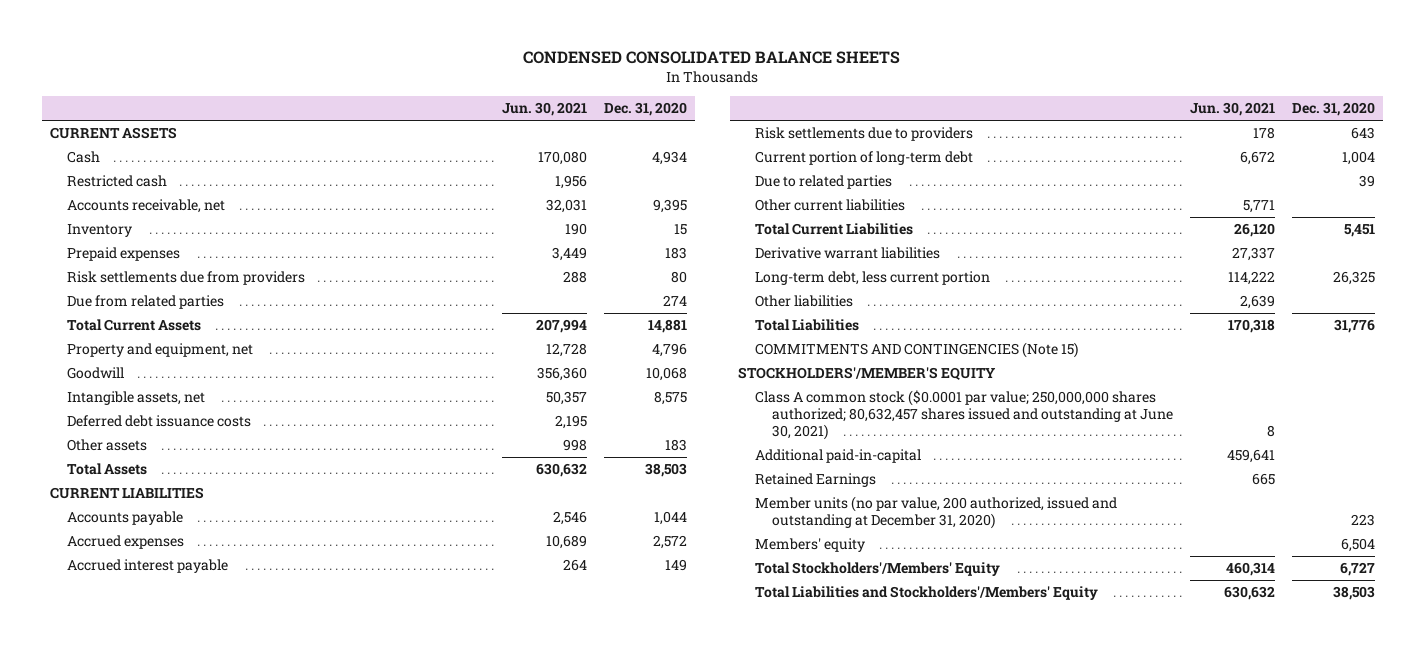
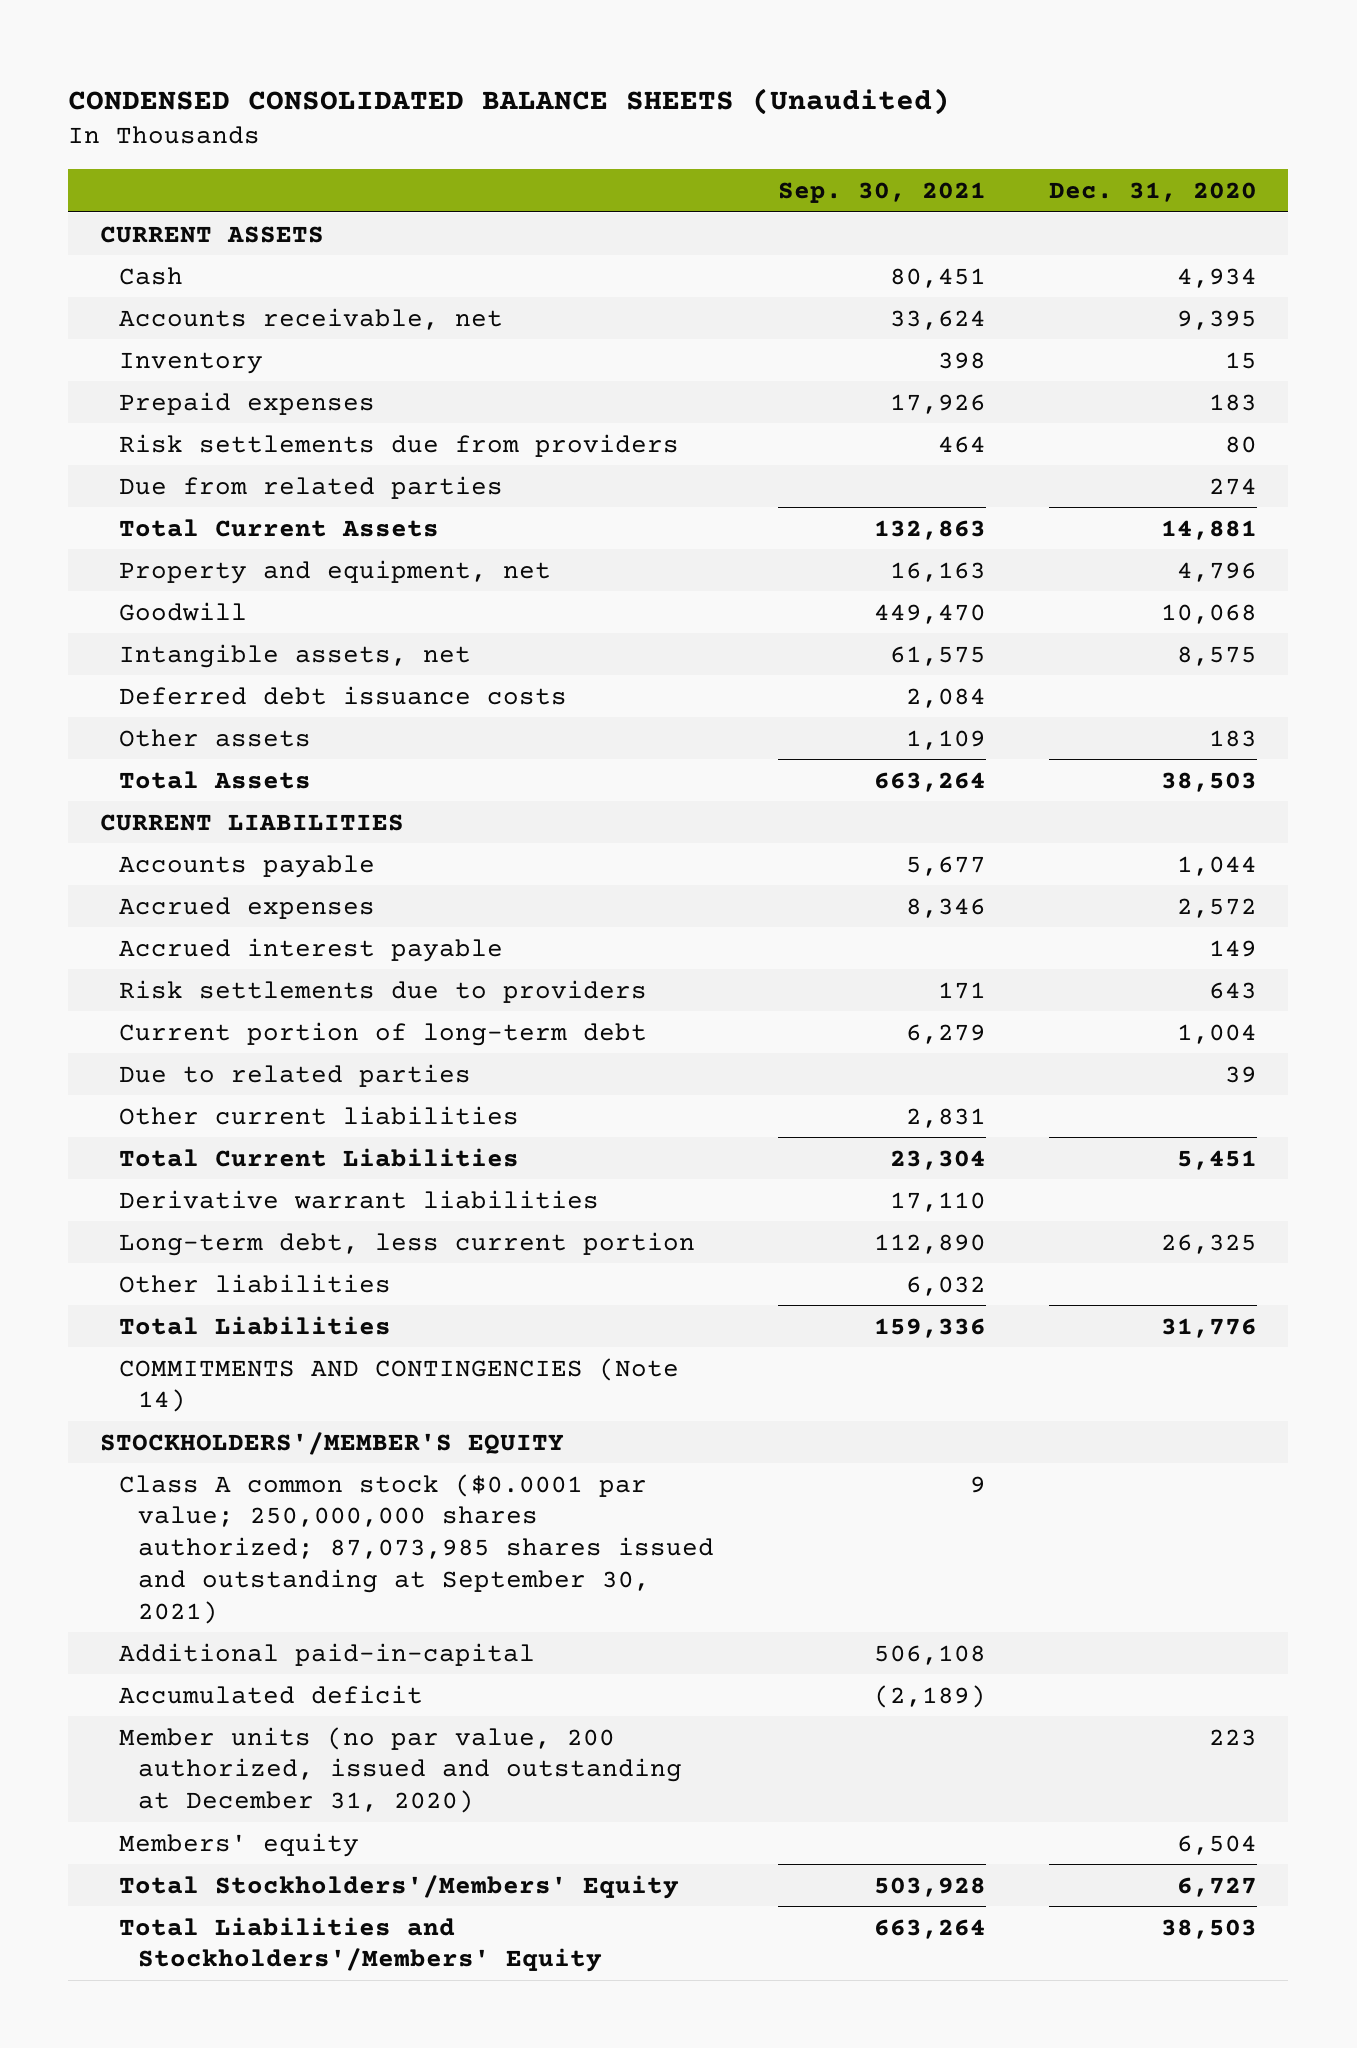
- CONDENSED CONSOLIDATED BALANCE SHEETS
+ CONDENSED CONSOLIDATED BALANCE SHEETS (Unaudited)
- | Jun. 30, 2021 | Dec. 31, 2020
+ | Sep. 30, 2021 | Dec. 31, 2020
- Restricted cash | 1,956 |
- COMMITMENTS AND CONTINGENCIES (Note 15)
+ COMMITMENTS AND CONTINGENCIES (Note 14)
- Class A common stock ($0.0001 par value; 250,000,000 shares authorized; 80,632,457 shares issued and outstanding at June 30, 2021) | 8 |
+ Class A common stock ($0.0001 par value; 250,000,000 shares authorized; 87,073,985 shares issued and outstanding at September 30, 2021) | 9 |
- Retained Earnings | 665 |
+ Accumulated deficit | (2,189) |

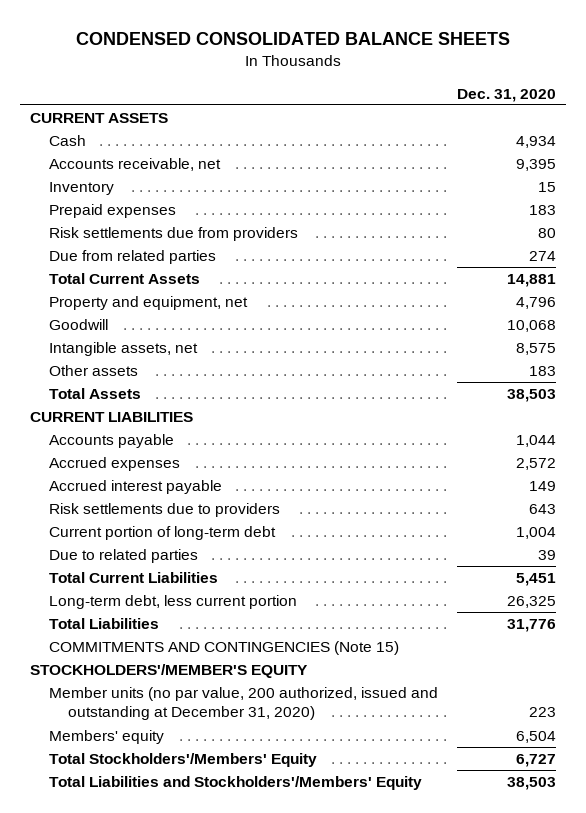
- CONDENSED CONSOLIDATED BALANCE SHEETS (Unaudited)
+ CONDENSED CONSOLIDATED BALANCE SHEETS
- | Sep. 30, 2021 | Dec. 31, 2020
+ | Dec. 31, 2020
- Deferred debt issuance costs | 2,084 |
- Other current liabilities | 2,831 |
- Derivative warrant liabilities | 17,110 |
- Other liabilities | 6,032 |
- COMMITMENTS AND CONTINGENCIES (Note 14)
+ COMMITMENTS AND CONTINGENCIES (Note 15)
- Class A common stock ($0.0001 par value; 250,000,000 shares authorized; 87,073,985 shares issued and outstanding at September 30, 2021) | 9 |
- Additional paid-in-capital | 506,108 |
- Accumulated deficit | (2,189) |

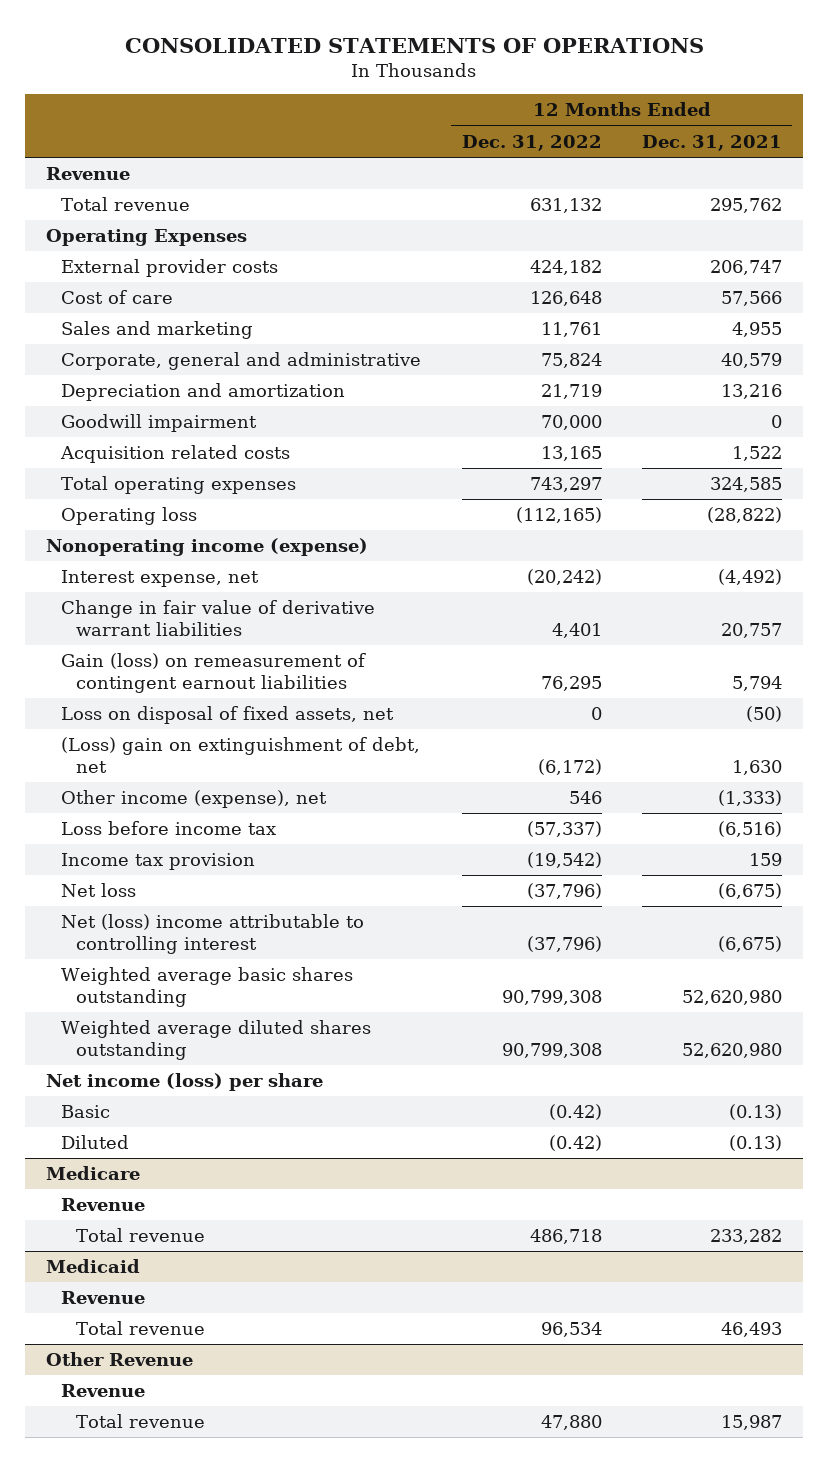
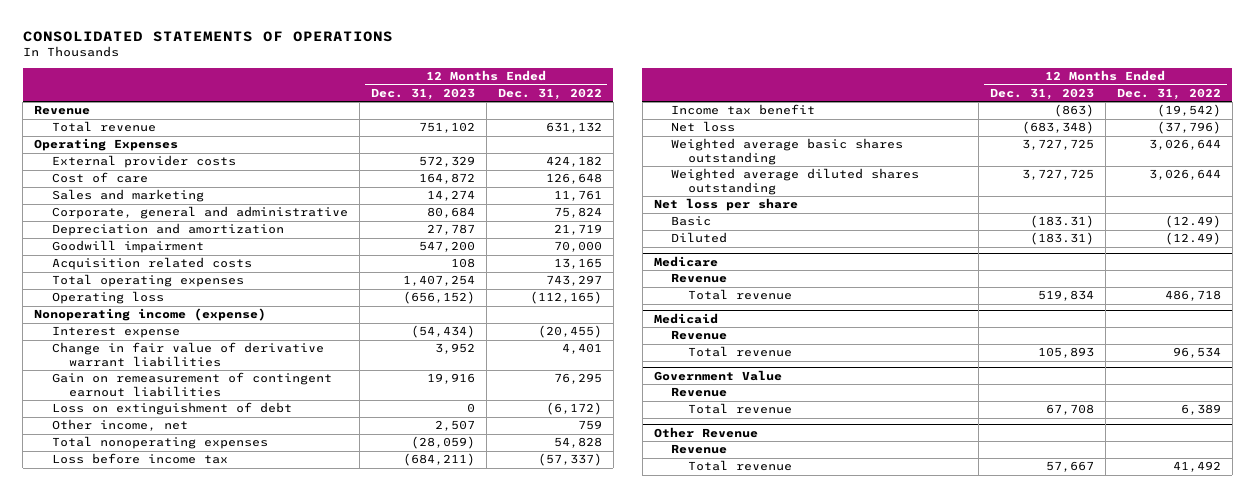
- | 12 Months Ended Dec. 31, 2022 | 12 Months Ended Dec. 31, 2021
+ | 12 Months Ended Dec. 31, 2023 | 12 Months Ended Dec. 31, 2022
- Interest expense, net | (20,242) | (4,492)
+ Interest expense | (54,434) | (20,455)
- Gain (loss) on remeasurement of contingent earnout liabilities | 76,295 | 5,794
- Loss on disposal of fixed assets, net | 0 | (50)
- (Loss) gain on extinguishment of debt, net | (6,172) | 1,630
- Other income (expense), net | 546 | (1,333)
+ Gain on remeasurement of contingent earnout liabilities | 19,916 | 76,295
+ Loss on extinguishment of debt | 0 | (6,172)
+ Other income, net | 2,507 | 759
+ Total nonoperating expenses | (28,059) | 54,828
- Income tax provision | (19,542) | 159
+ Income tax benefit | (863) | (19,542)
- Net (loss) income attributable to controlling interest | (37,796) | (6,675)
- Weighted average basic shares outstanding | 90,799,308 | 52,620,980
- Weighted average diluted shares outstanding | 90,799,308 | 52,620,980
- Net income (loss) per share
- Basic | (0.42) | (0.13)
- Diluted | (0.42) | (0.13)
+ Weighted average basic shares outstanding | 3,727,725 | 3,026,644
+ Weighted average diluted shares outstanding | 3,727,725 | 3,026,644
+ Net loss per share
+ Basic | (183.31) | (12.49)
+ Diluted | (183.31) | (12.49)
+ Government Value
+ Revenue
+ Total revenue | 67,708 | 6,389
@ Other Revenue
- Total revenue | 47,880 | 15,987
+ Total revenue | 57,667 | 41,492

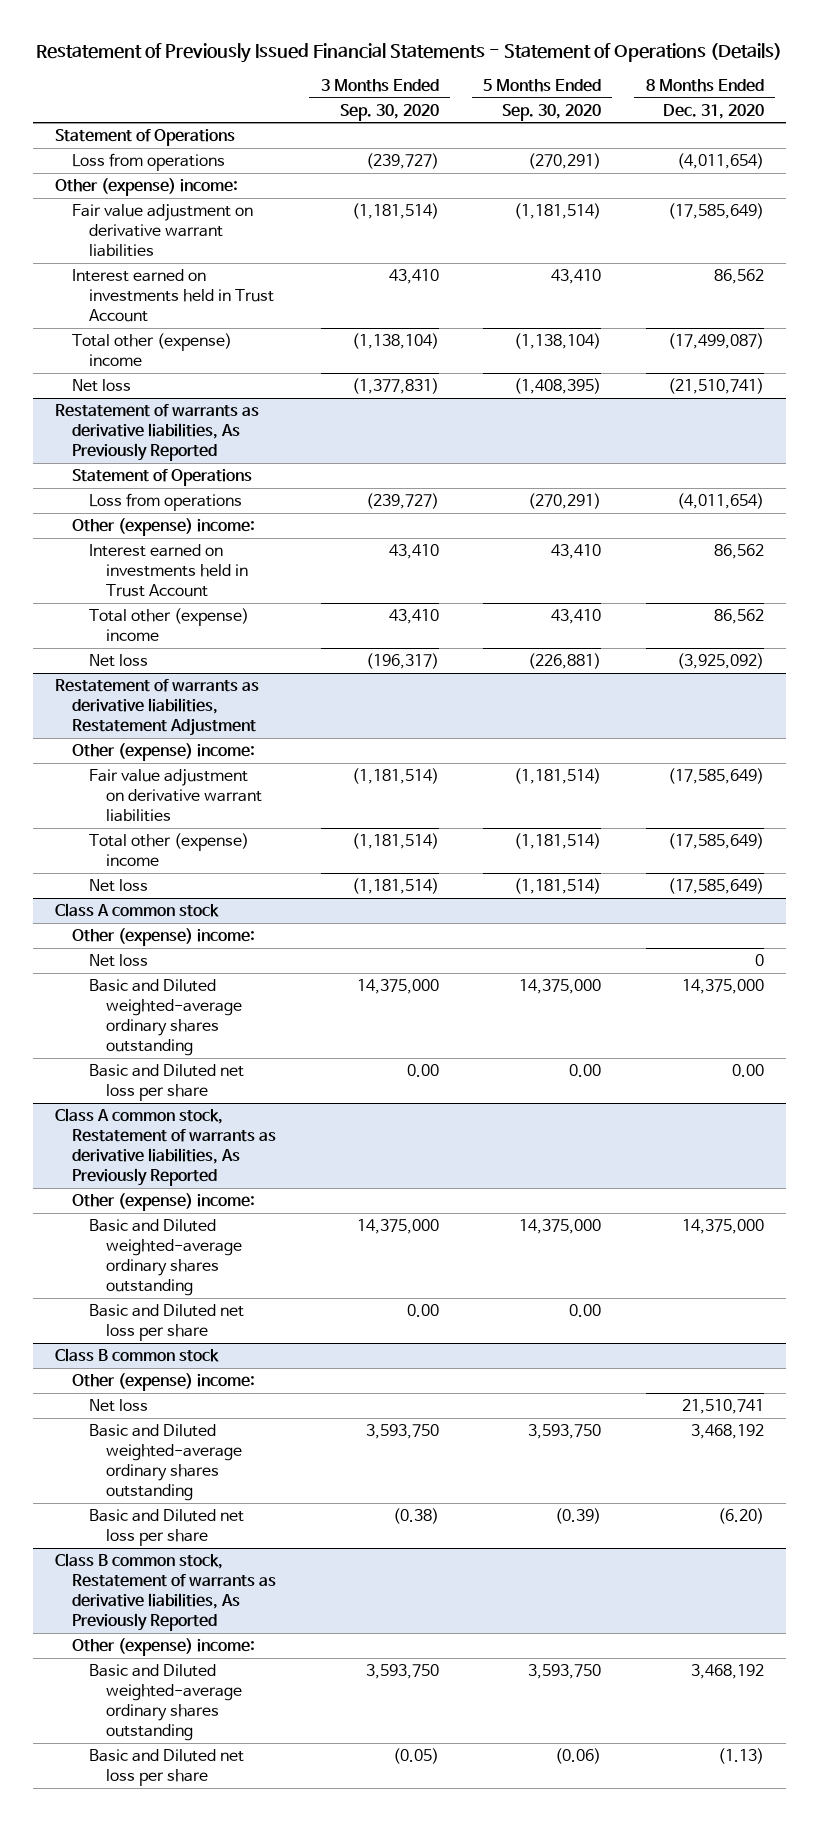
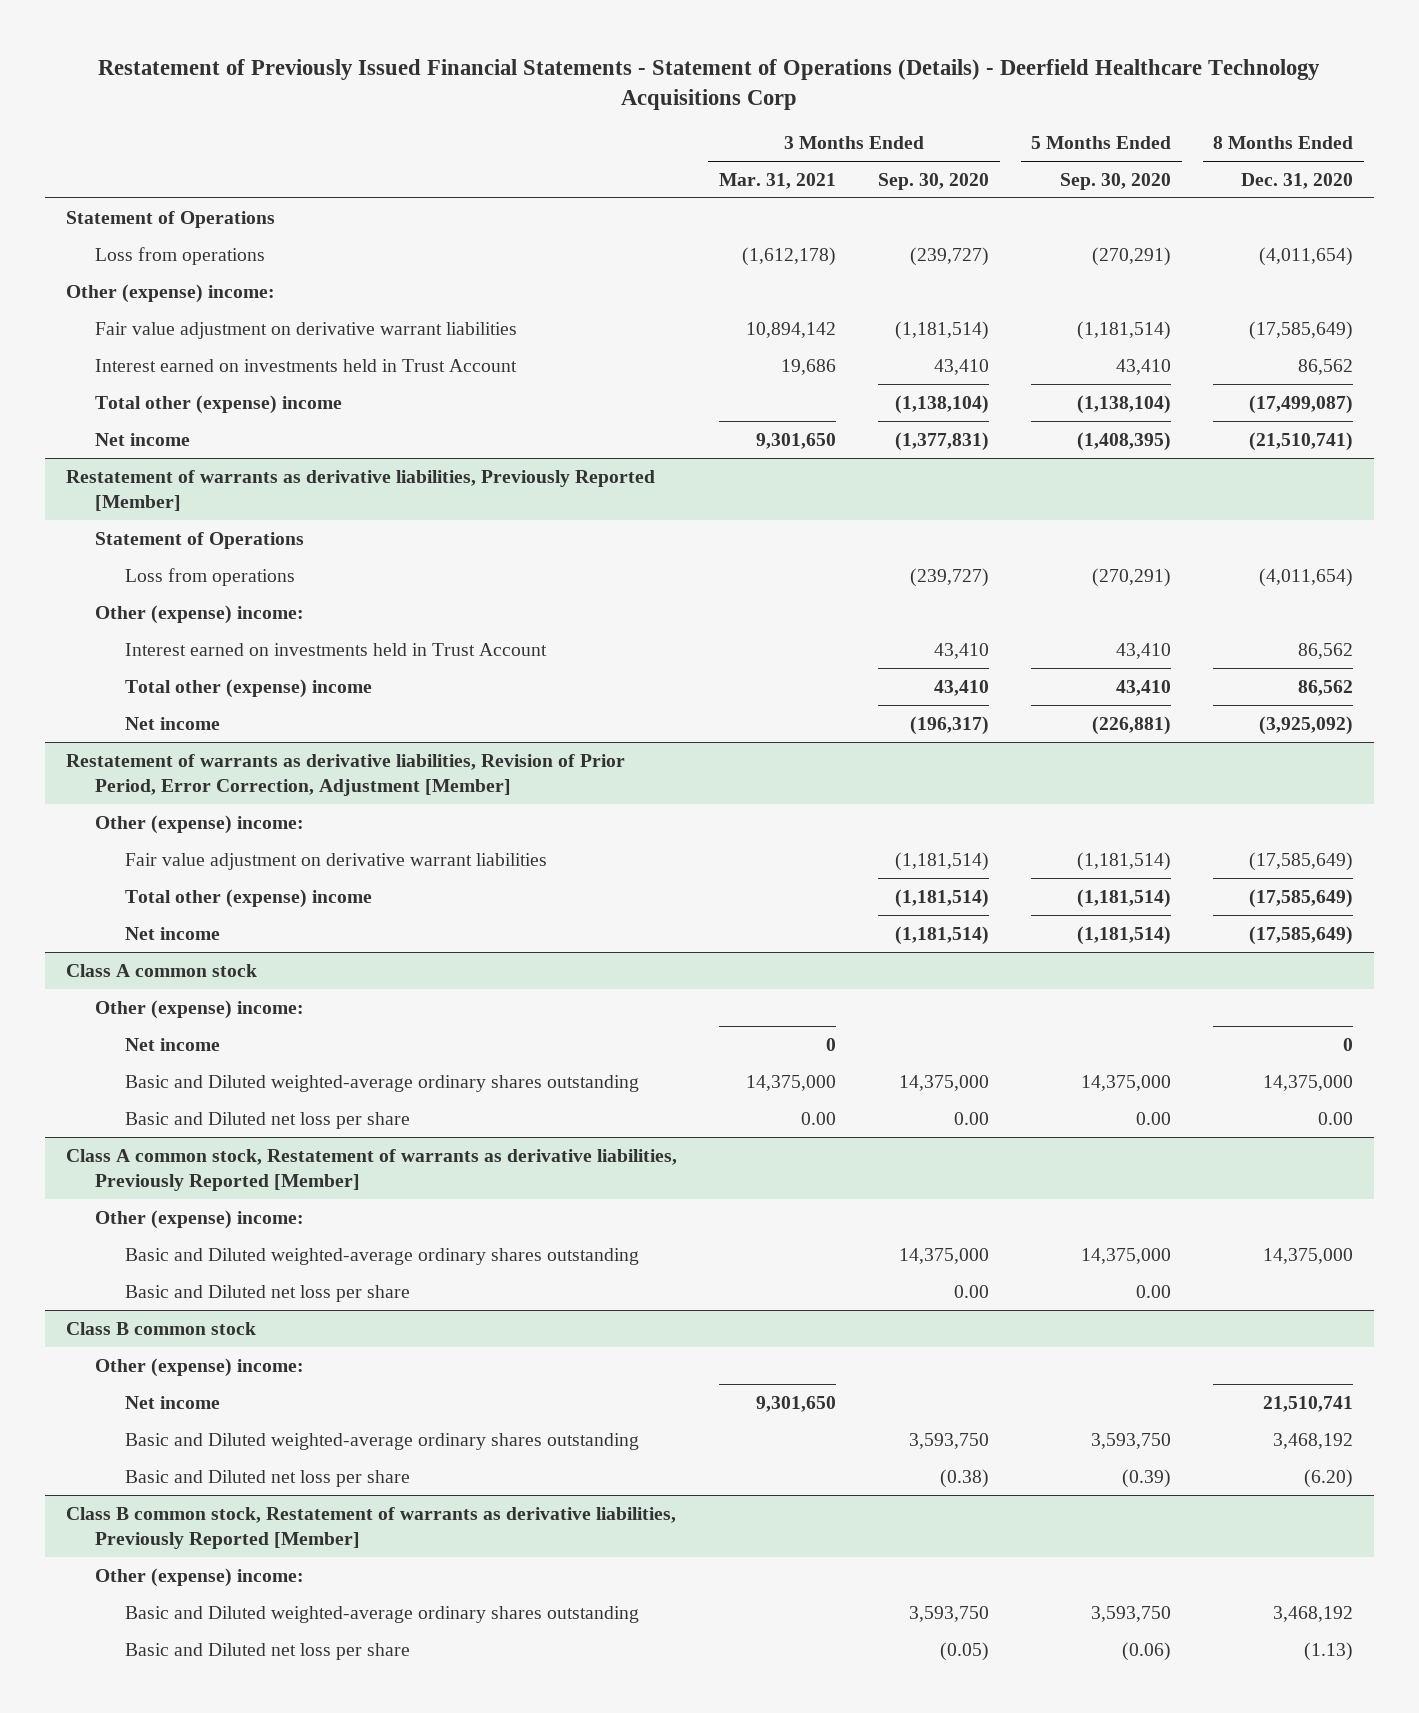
- Restatement of Previously Issued Financial Statements - Statement of Operations (Details)
+ Restatement of Previously Issued Financial Statements - Statement of Operations (Details) - Deerfield Healthcare Technology Acquisitions Corp
- | 3 Months Ended Sep. 30, 2020 | 5 Months Ended Sep. 30, 2020 | 8 Months Ended Dec. 31, 2020
+ | 3 Months Ended Mar. 31, 2021 | 3 Months Ended Sep. 30, 2020 | 5 Months Ended Sep. 30, 2020 | 8 Months Ended Dec. 31, 2020
- Net loss | (1,377,831) | (1,408,395) | (21,510,741)
- Restatement of warrants as derivative liabilities, As Previously Reported
+ Net income | 9,301,650 | (1,377,831) | (1,408,395) | (21,510,741)
+ Restatement of warrants as derivative liabilities, Previously Reported [Member]
- Net loss | (196,317) | (226,881) | (3,925,092)
- Restatement of warrants as derivative liabilities, Restatement Adjustment
+ Net income | | (196,317) | (226,881) | (3,925,092)
+ Restatement of warrants as derivative liabilities, Revision of Prior Period, Error Correction, Adjustment [Member]
- Net loss | (1,181,514) | (1,181,514) | (17,585,649)
+ Net income | | (1,181,514) | (1,181,514) | (17,585,649)
@ Class A common stock
- Net loss | | | 0
+ Net income | 0 | | | 0
- Class A common stock, Restatement of warrants as derivative liabilities, As Previously Reported
+ Class A common stock, Restatement of warrants as derivative liabilities, Previously Reported [Member]
@ Class B common stock
- Net loss | | | 21,510,741
+ Net income | 9,301,650 | | | 21,510,741
- Class B common stock, Restatement of warrants as derivative liabilities, As Previously Reported
+ Class B common stock, Restatement of warrants as derivative liabilities, Previously Reported [Member]

